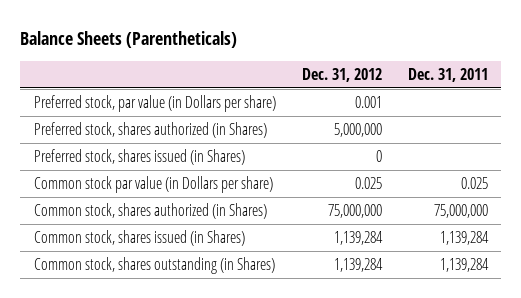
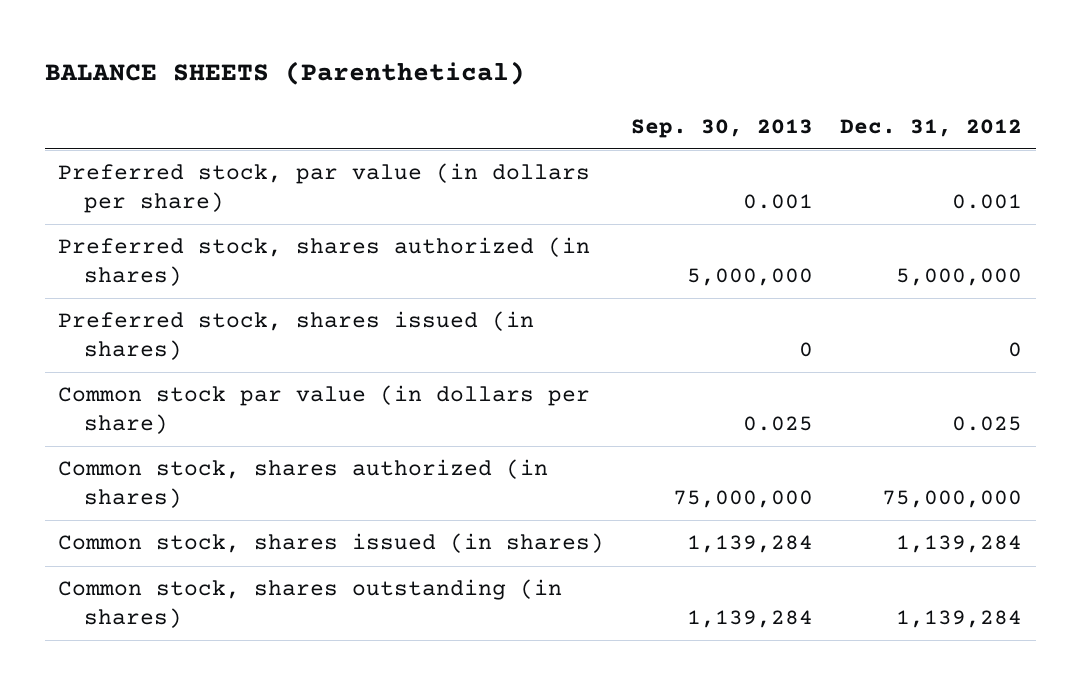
- Balance Sheets (Parentheticals)
+ BALANCE SHEETS (Parenthetical)
- | Dec. 31, 2012 | Dec. 31, 2011
+ | Sep. 30, 2013 | Dec. 31, 2012
- Preferred stock, par value (in Dollars per share) | 0.001 |
- Preferred stock, shares authorized (in Shares) | 5,000,000 |
- Preferred stock, shares issued (in Shares) | 0 |
- Common stock par value (in Dollars per share) | 0.025 | 0.025
- Common stock, shares authorized (in Shares) | 75,000,000 | 75,000,000
- Common stock, shares issued (in Shares) | 1,139,284 | 1,139,284
- Common stock, shares outstanding (in Shares) | 1,139,284 | 1,139,284
+ Preferred stock, par value (in dollars per share) | 0.001 | 0.001
+ Preferred stock, shares authorized (in shares) | 5,000,000 | 5,000,000
+ Preferred stock, shares issued (in shares) | 0 | 0
+ Common stock par value (in dollars per share) | 0.025 | 0.025
+ Common stock, shares authorized (in shares) | 75,000,000 | 75,000,000
+ Common stock, shares issued (in shares) | 1,139,284 | 1,139,284
+ Common stock, shares outstanding (in shares) | 1,139,284 | 1,139,284

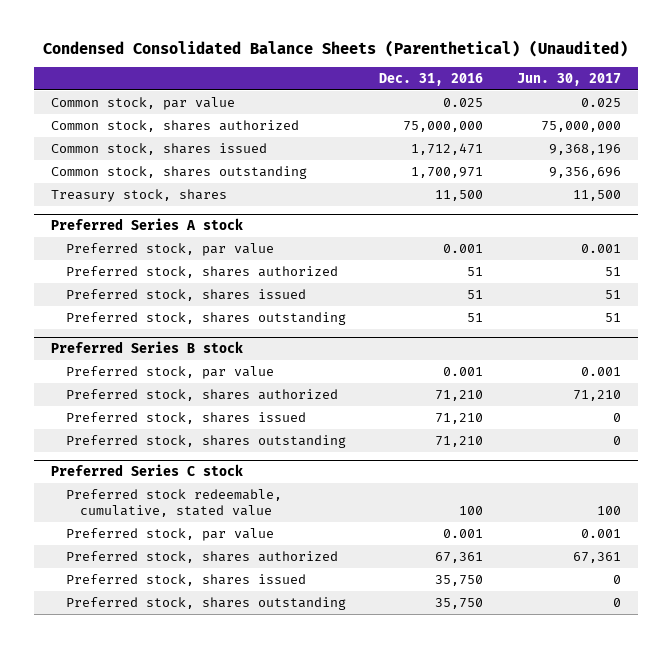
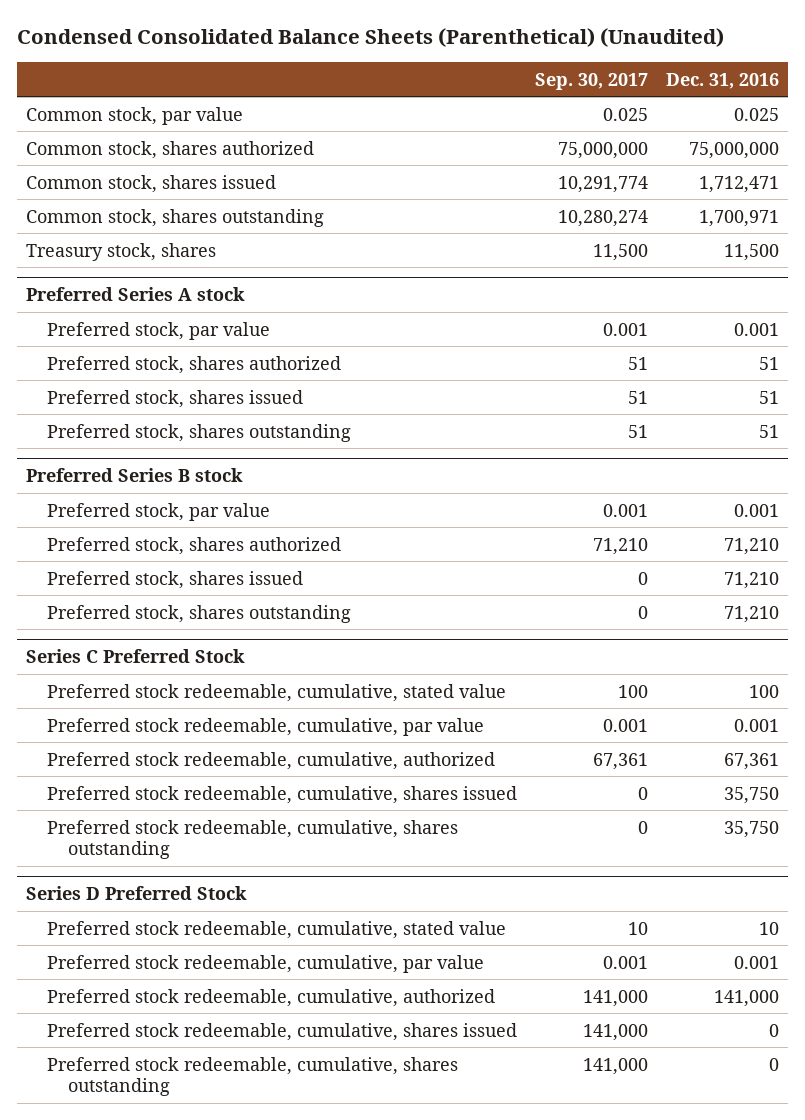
- | Dec. 31, 2016 | Jun. 30, 2017
+ | Sep. 30, 2017 | Dec. 31, 2016
- Preferred Series C stock
+ Series C Preferred Stock
- Preferred stock, par value | 0.001 | 0.001
- Preferred stock, shares authorized | 67,361 | 67,361
- Preferred stock, shares issued | 35,750 | 0
- Preferred stock, shares outstanding | 35,750 | 0
+ Preferred stock redeemable, cumulative, par value | 0.001 | 0.001
+ Preferred stock redeemable, cumulative, authorized | 67,361 | 67,361
+ Preferred stock redeemable, cumulative, shares issued | 0 | 35,750
+ Preferred stock redeemable, cumulative, shares outstanding | 0 | 35,750
+ Series D Preferred Stock
+ Preferred stock redeemable, cumulative, stated value | 10 | 10
+ Preferred stock redeemable, cumulative, par value | 0.001 | 0.001
+ Preferred stock redeemable, cumulative, authorized | 141,000 | 141,000
+ Preferred stock redeemable, cumulative, shares issued | 141,000 | 0
+ Preferred stock redeemable, cumulative, shares outstanding | 141,000 | 0

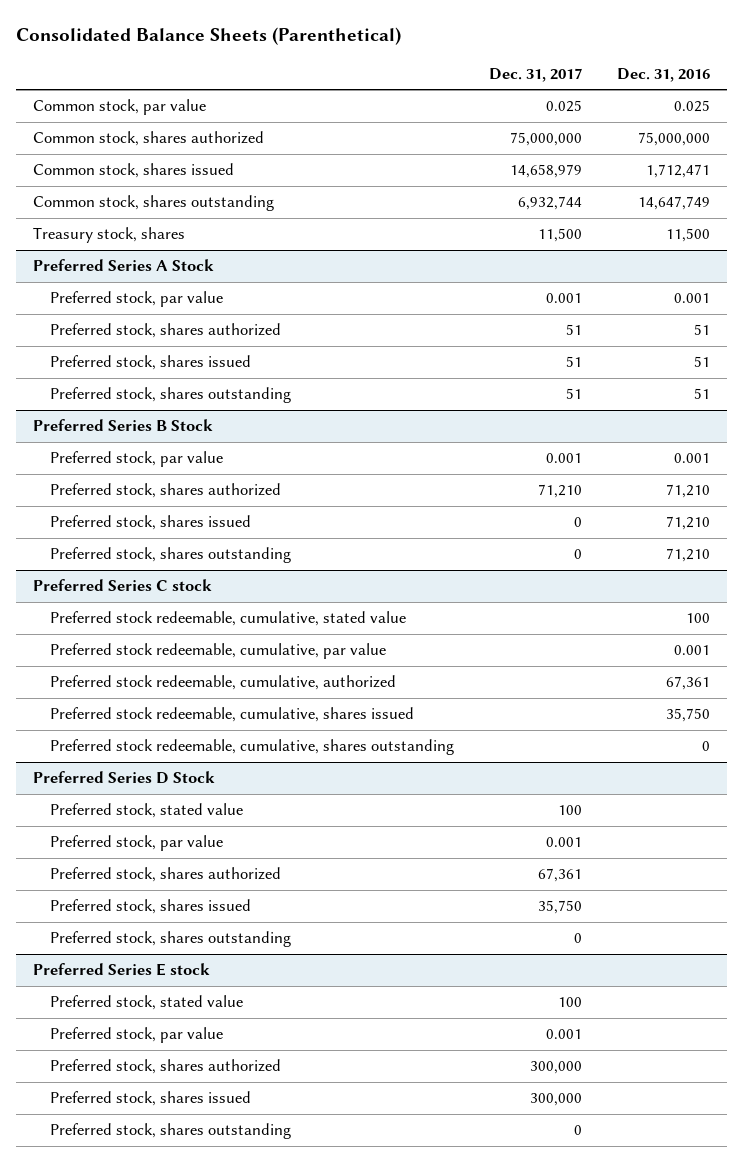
- Condensed Consolidated Balance Sheets (Parenthetical) (Unaudited)
+ Consolidated Balance Sheets (Parenthetical)
- | Sep. 30, 2017 | Dec. 31, 2016
+ | Dec. 31, 2017 | Dec. 31, 2016
- Common stock, shares outstanding | 10,280,274 | 1,700,971
+ Common stock, shares outstanding | 6,932,744 | 14,647,749
- Preferred Series A stock
+ Preferred Series A Stock
- Preferred Series B stock
+ Preferred Series B Stock
- Series C Preferred Stock
+ Preferred Series C stock
- Preferred stock redeemable, cumulative, shares outstanding | 0 | 35,750
- Series D Preferred Stock
- Preferred stock redeemable, cumulative, stated value | 10 | 10
- Preferred stock redeemable, cumulative, par value | 0.001 | 0.001
- Preferred stock redeemable, cumulative, authorized | 141,000 | 141,000
- Preferred stock redeemable, cumulative, shares issued | 141,000 | 0
+ Preferred Series D Stock
+ Preferred stock, stated value | 100 |
+ Preferred stock, par value | 0.001 |
+ Preferred stock, shares authorized | 67,361 |
+ Preferred stock, shares issued | 35,750 |
+ Preferred stock, shares outstanding | 0 |
+ Preferred Series E stock
+ Preferred stock, stated value | 100 |
+ Preferred stock, par value | 0.001 |
+ Preferred stock, shares authorized | 300,000 |
+ Preferred stock, shares issued | 300,000 |
+ Preferred stock, shares outstanding | 0 |

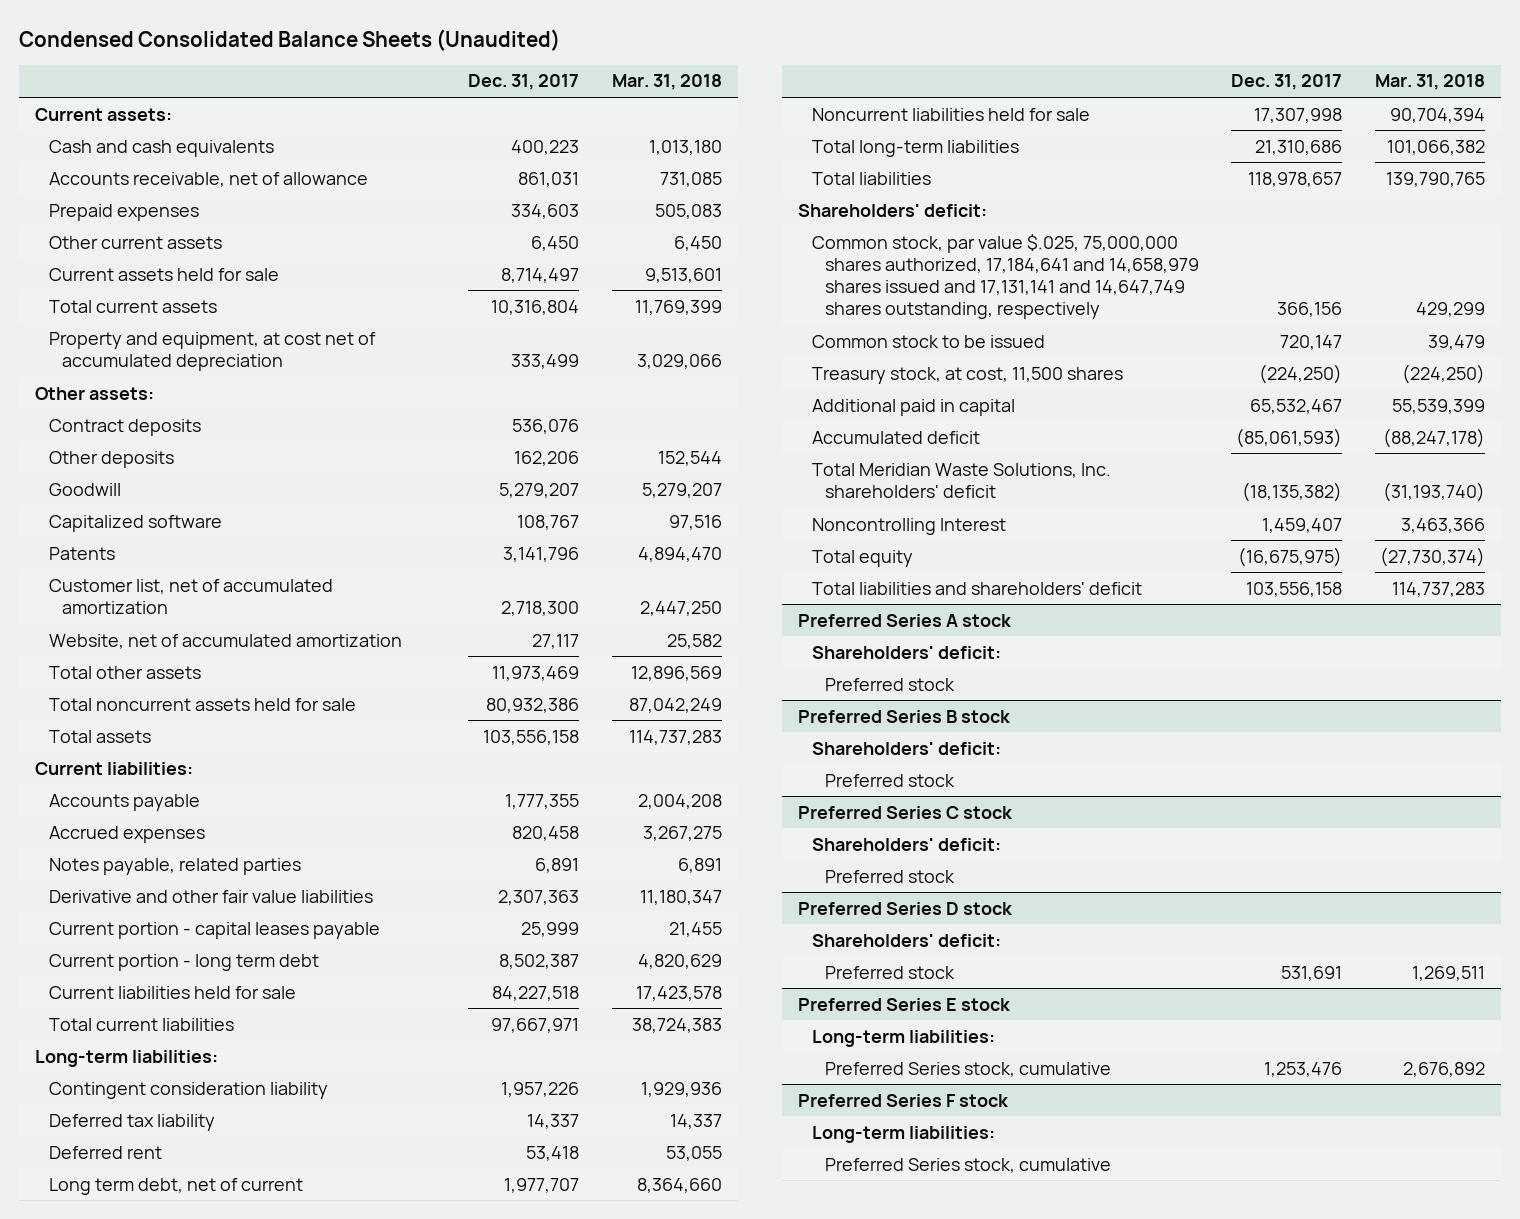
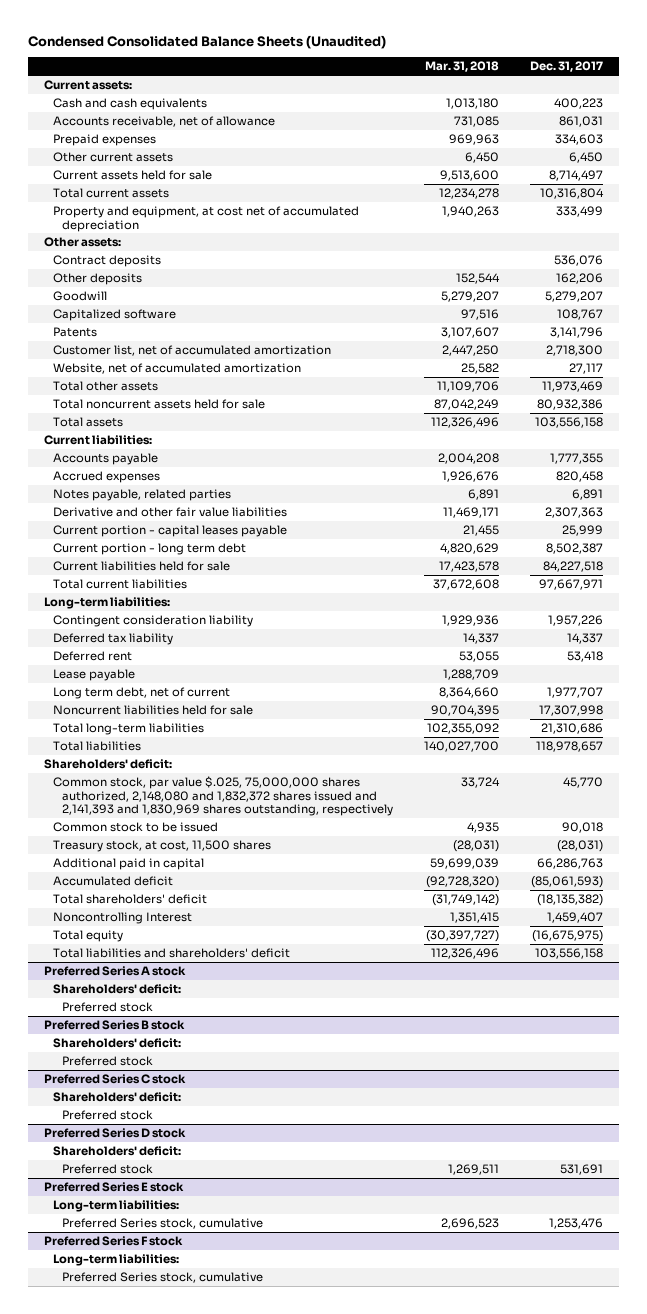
- | Dec. 31, 2017 | Mar. 31, 2018
+ | Mar. 31, 2018 | Dec. 31, 2017
- Prepaid expenses | 334,603 | 505,083
+ Prepaid expenses | 969,963 | 334,603
- Current assets held for sale | 8,714,497 | 9,513,601
- Total current assets | 10,316,804 | 11,769,399
- Property and equipment, at cost net of accumulated depreciation | 333,499 | 3,029,066
+ Current assets held for sale | 9,513,600 | 8,714,497
+ Total current assets | 12,234,278 | 10,316,804
+ Property and equipment, at cost net of accumulated depreciation | 1,940,263 | 333,499
- Patents | 3,141,796 | 4,894,470
+ Patents | 3,107,607 | 3,141,796
- Total other assets | 11,973,469 | 12,896,569
+ Total other assets | 11,109,706 | 11,973,469
- Total assets | 103,556,158 | 114,737,283
+ Total assets | 112,326,496 | 103,556,158
- Accrued expenses | 820,458 | 3,267,275
+ Accrued expenses | 1,926,676 | 820,458
- Derivative and other fair value liabilities | 2,307,363 | 11,180,347
+ Derivative and other fair value liabilities | 11,469,171 | 2,307,363
- Total current liabilities | 97,667,971 | 38,724,383
+ Total current liabilities | 37,672,608 | 97,667,971
+ Lease payable | 1,288,709 |
- Noncurrent liabilities held for sale | 17,307,998 | 90,704,394
- Total long-term liabilities | 21,310,686 | 101,066,382
- Total liabilities | 118,978,657 | 139,790,765
+ Noncurrent liabilities held for sale | 90,704,395 | 17,307,998
+ Total long-term liabilities | 102,355,092 | 21,310,686
+ Total liabilities | 140,027,700 | 118,978,657
- Common stock, par value $.025, 75,000,000 shares authorized, 17,184,641 and 14,658,979 shares issued and 17,131,141 and 14,647,749 shares outstanding, respectively | 366,156 | 429,299
- Common stock to be issued | 720,147 | 39,479
- Treasury stock, at cost, 11,500 shares | (224,250) | (224,250)
- Additional paid in capital | 65,532,467 | 55,539,399
- Accumulated deficit | (85,061,593) | (88,247,178)
- Total Meridian Waste Solutions, Inc. shareholders' deficit | (18,135,382) | (31,193,740)
- Noncontrolling Interest | 1,459,407 | 3,463,366
- Total equity | (16,675,975) | (27,730,374)
- Total liabilities and shareholders' deficit | 103,556,158 | 114,737,283
+ Common stock, par value $.025, 75,000,000 shares authorized, 2,148,080 and 1,832,372 shares issued and 2,141,393 and 1,830,969 shares outstanding, respectively | 33,724 | 45,770
+ Common stock to be issued | 4,935 | 90,018
+ Treasury stock, at cost, 11,500 shares | (28,031) | (28,031)
+ Additional paid in capital | 59,699,039 | 66,286,763
+ Accumulated deficit | (92,728,320) | (85,061,593)
+ Total shareholders' deficit | (31,749,142) | (18,135,382)
+ Noncontrolling Interest | 1,351,415 | 1,459,407
+ Total equity | (30,397,727) | (16,675,975)
+ Total liabilities and shareholders' deficit | 112,326,496 | 103,556,158
@ Preferred Series E stock
- Preferred Series stock, cumulative | 1,253,476 | 2,676,892
+ Preferred Series stock, cumulative | 2,696,523 | 1,253,476

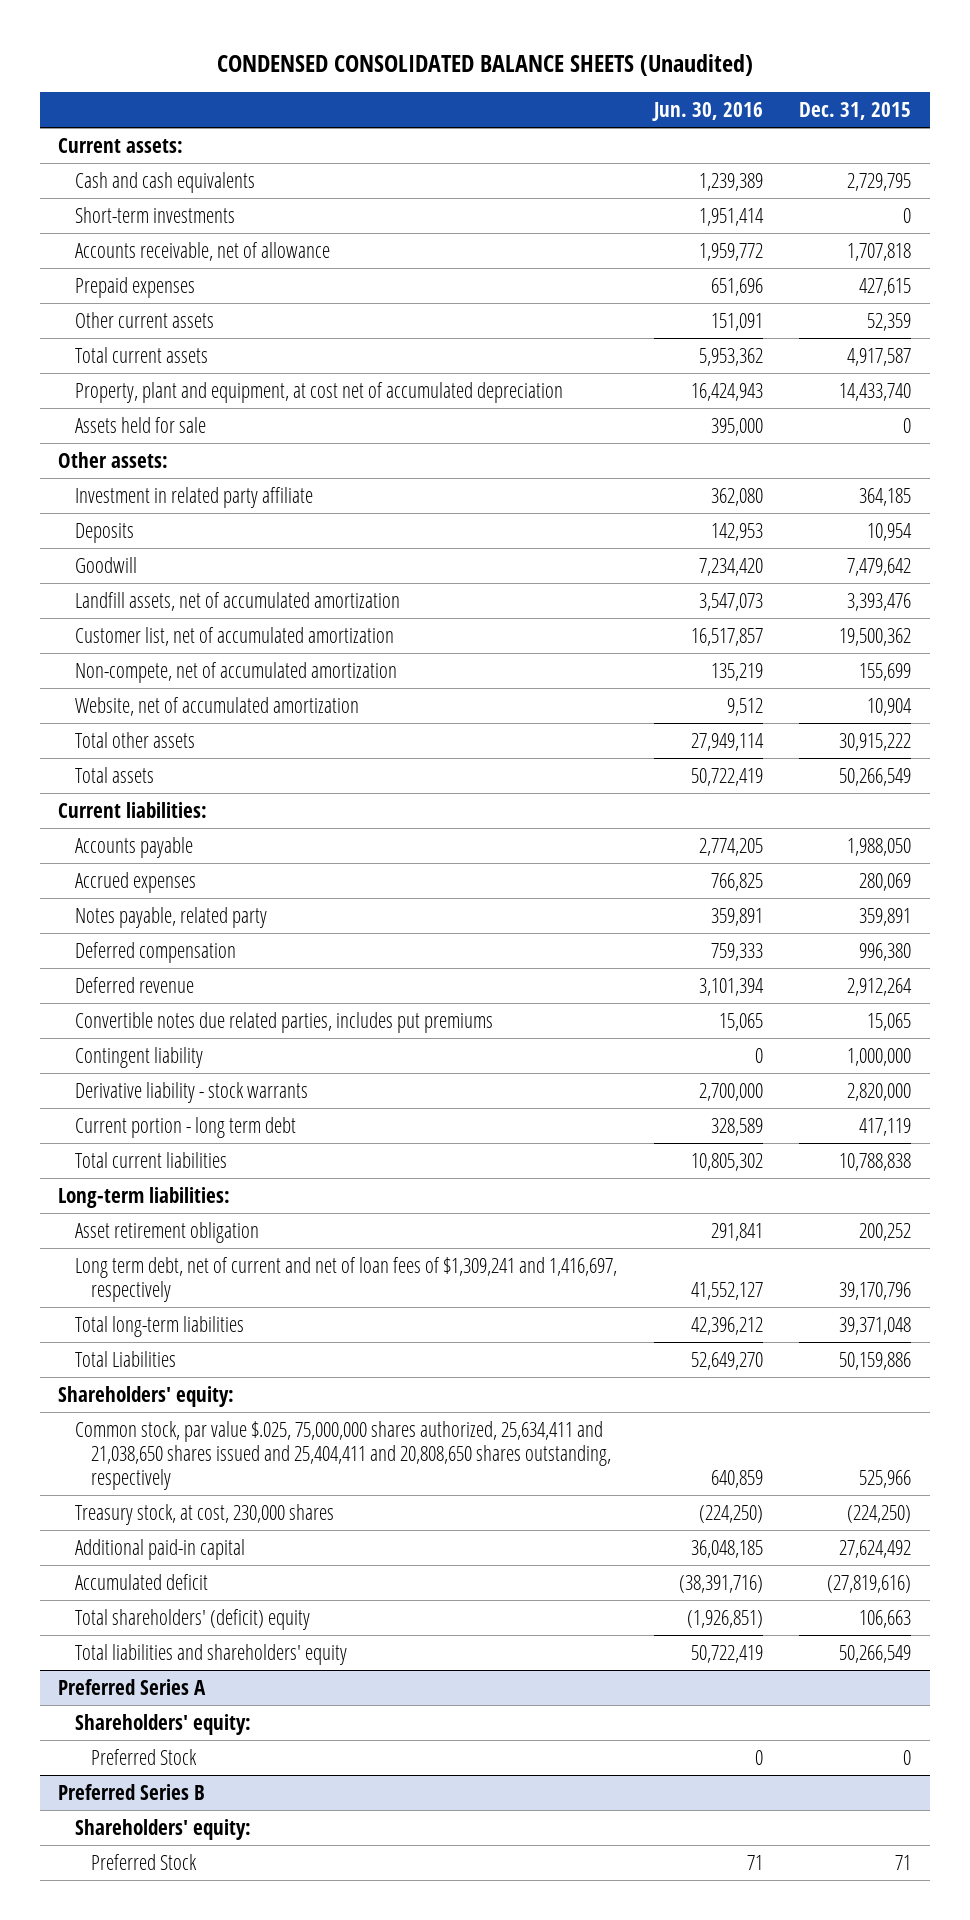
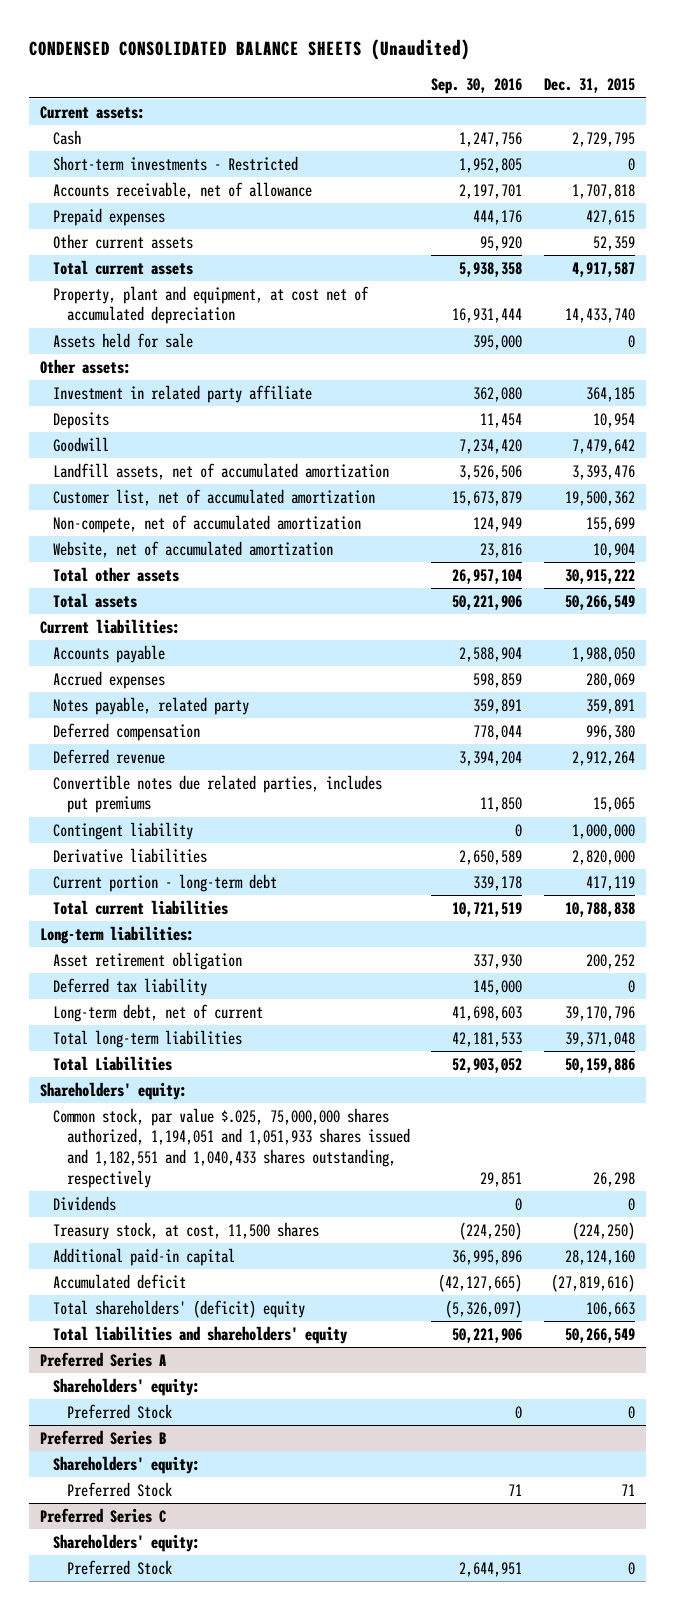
- | Jun. 30, 2016 | Dec. 31, 2015
+ | Sep. 30, 2016 | Dec. 31, 2015
- Cash and cash equivalents | 1,239,389 | 2,729,795
- Short-term investments | 1,951,414 | 0
+ Cash | 1,247,756 | 2,729,795
+ Short-term investments - Restricted | 1,952,805 | 0
- Derivative liability - stock warrants | 2,700,000 | 2,820,000
- Current portion - long term debt | 328,589 | 417,119
+ Derivative liabilities | 2,650,589 | 2,820,000
+ Current portion - long-term debt | 339,178 | 417,119
- Long term debt, net of current and net of loan fees of $1,309,241 and 1,416,697, respectively | 41,552,127 | 39,170,796
+ Deferred tax liability | 145,000 | 0
+ Long-term debt, net of current | 41,698,603 | 39,170,796
- Common stock, par value $.025, 75,000,000 shares authorized, 25,634,411 and 21,038,650 shares issued and 25,404,411 and 20,808,650 shares outstanding, respectively | 640,859 | 525,966
- Treasury stock, at cost, 230,000 shares | (224,250) | (224,250)
- Additional paid-in capital | 36,048,185 | 27,624,492
+ Common stock, par value $.025, 75,000,000 shares authorized, 1,194,051 and 1,051,933 shares issued and 1,182,551 and 1,040,433 shares outstanding, respectively | 29,851 | 26,298
+ Dividends | 0 | 0
+ Treasury stock, at cost, 11,500 shares | (224,250) | (224,250)
+ Additional paid-in capital | 36,995,896 | 28,124,160
+ Preferred Series C
+ Shareholders' equity:
+ Preferred Stock | 2,644,951 | 0

